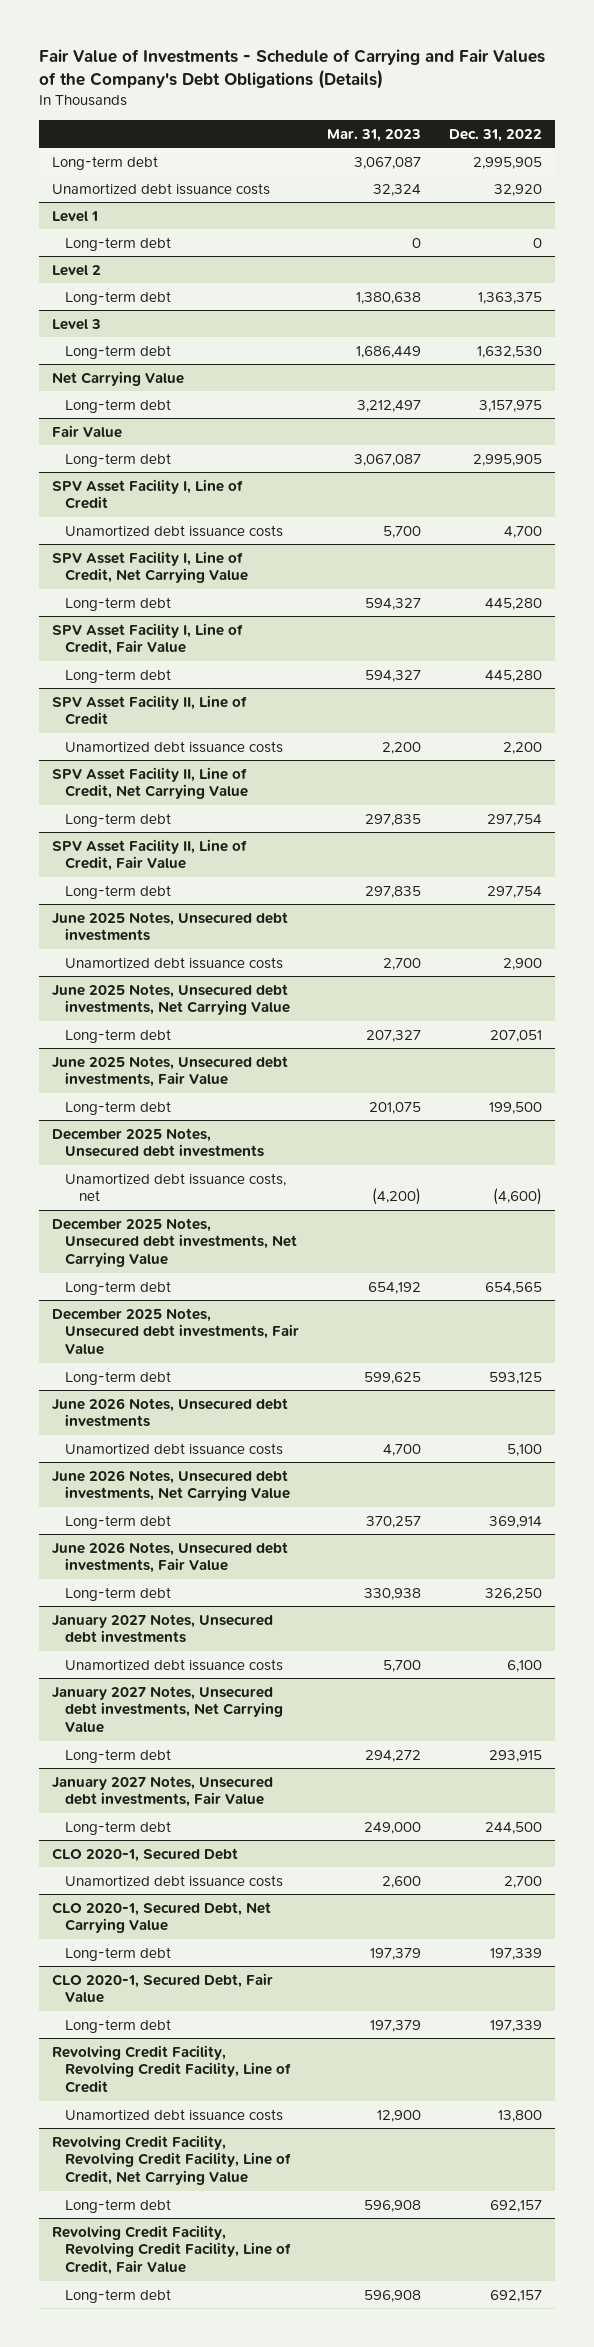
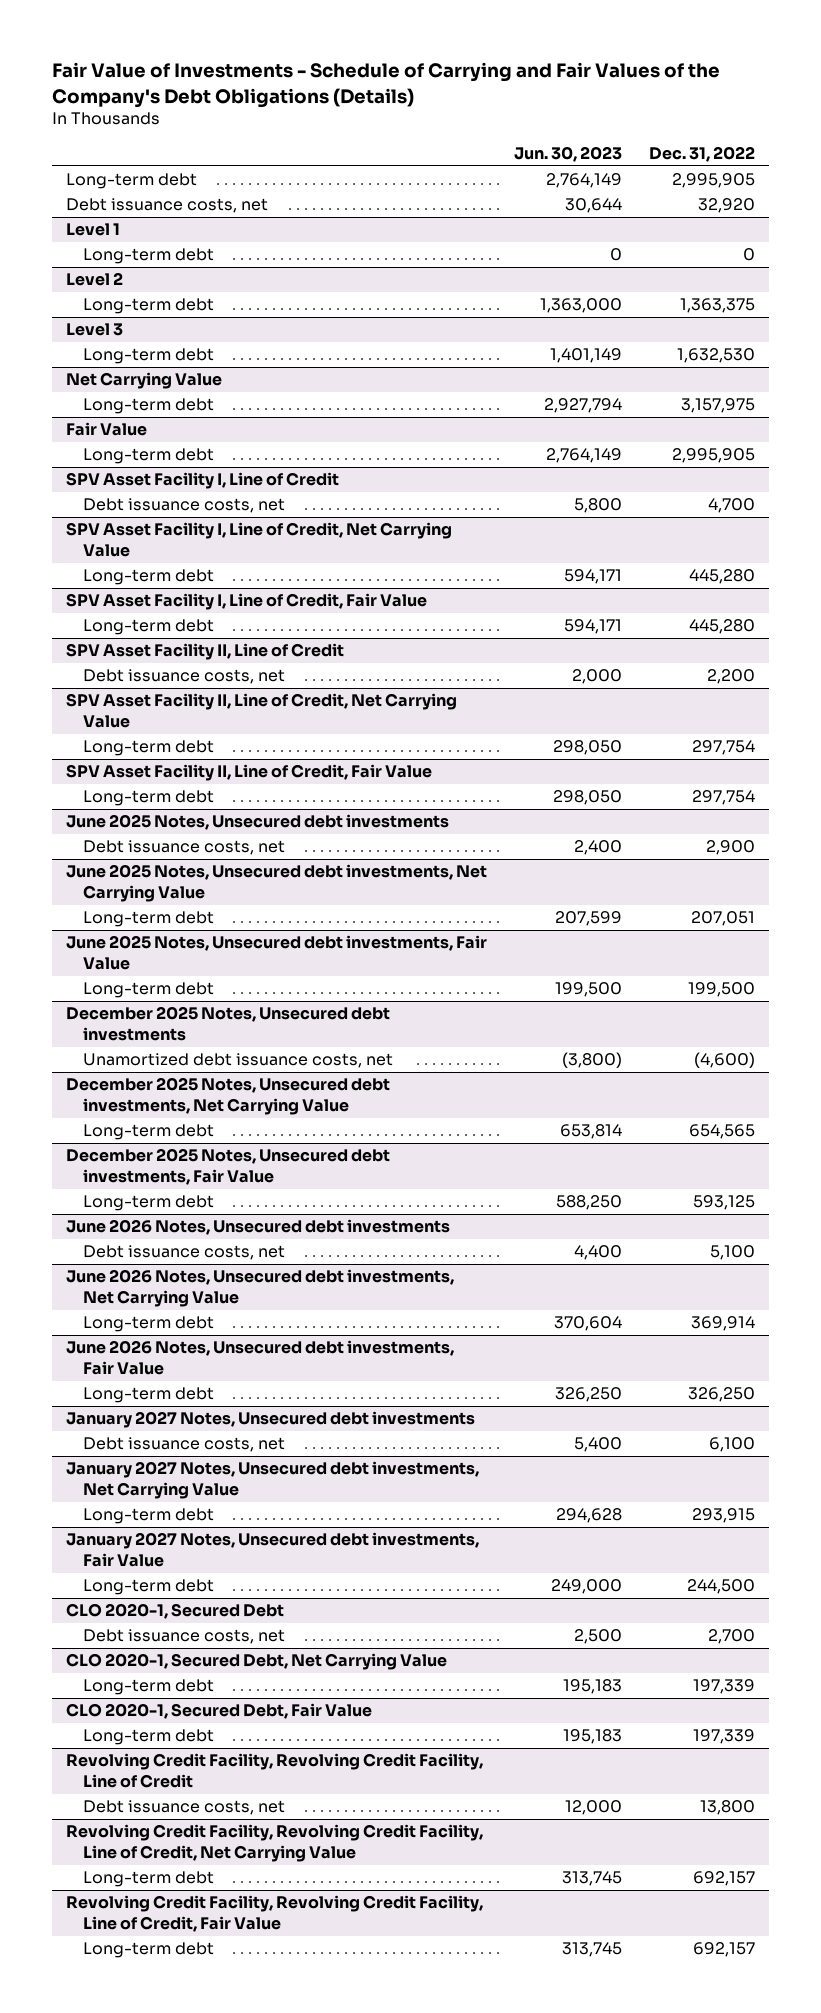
- | Mar. 31, 2023 | Dec. 31, 2022
+ | Jun. 30, 2023 | Dec. 31, 2022
- Unamortized debt issuance costs | 32,324 | 32,920
+ Debt issuance costs, net | 30,644 | 32,920
@ SPV Asset Facility I, Line of Credit
- Unamortized debt issuance costs | 5,700 | 4,700
+ Debt issuance costs, net | 5,800 | 4,700
@ SPV Asset Facility II, Line of Credit
- Unamortized debt issuance costs | 2,200 | 2,200
+ Debt issuance costs, net | 2,000 | 2,200
@ June 2025 Notes, Unsecured debt investments
- Unamortized debt issuance costs | 2,700 | 2,900
+ Debt issuance costs, net | 2,400 | 2,900
@ June 2026 Notes, Unsecured debt investments
- Unamortized debt issuance costs | 4,700 | 5,100
+ Debt issuance costs, net | 4,400 | 5,100
@ January 2027 Notes, Unsecured debt investments
- Unamortized debt issuance costs | 5,700 | 6,100
+ Debt issuance costs, net | 5,400 | 6,100
@ CLO 2020-1, Secured Debt
- Unamortized debt issuance costs | 2,600 | 2,700
+ Debt issuance costs, net | 2,500 | 2,700
@ Revolving Credit Facility, Revolving Credit Facility, Line of Credit
- Unamortized debt issuance costs | 12,900 | 13,800
+ Debt issuance costs, net | 12,000 | 13,800

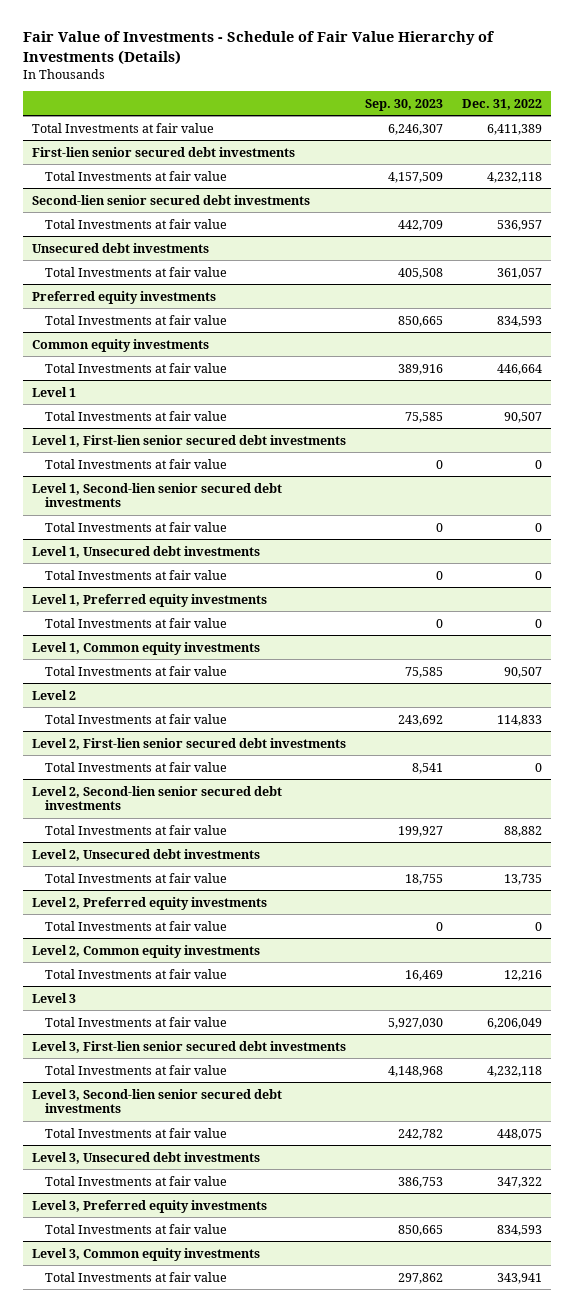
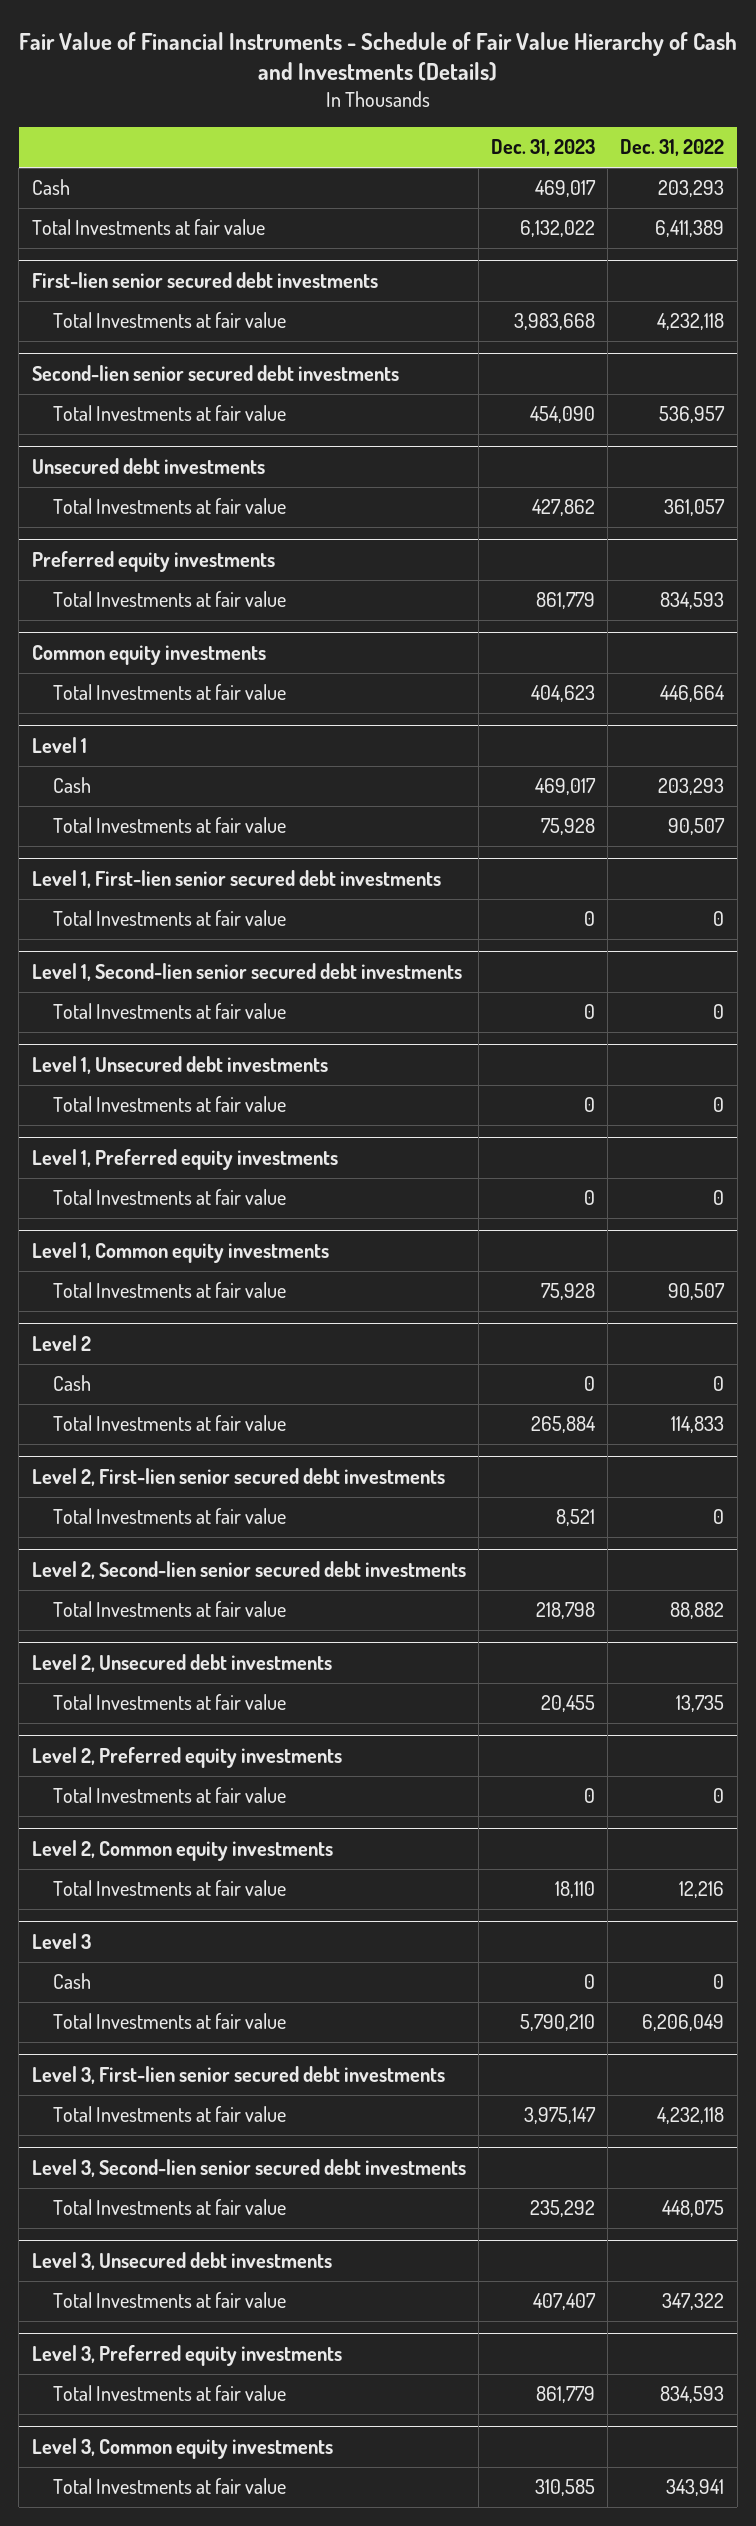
- Fair Value of Investments - Schedule of Fair Value Hierarchy of Investments (Details)
+ Fair Value of Financial Instruments - Schedule of Fair Value Hierarchy of Cash and Investments (Details)
- | Sep. 30, 2023 | Dec. 31, 2022
+ | Dec. 31, 2023 | Dec. 31, 2022
+ Cash | 469,017 | 203,293
@ Level 1
+ Cash | 469,017 | 203,293
@ Level 2
+ Cash | 0 | 0
@ Level 3
+ Cash | 0 | 0

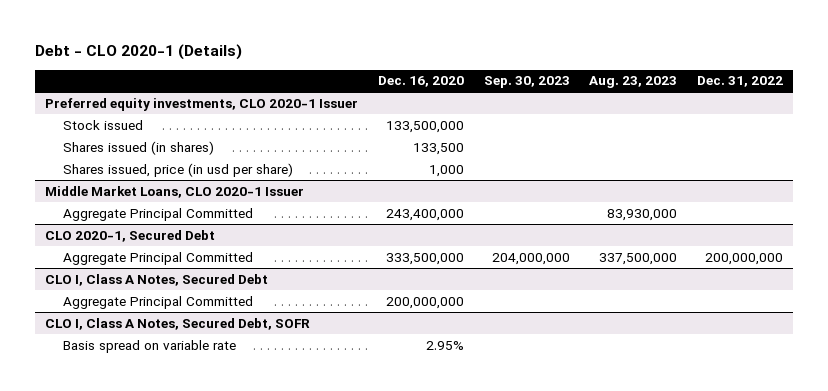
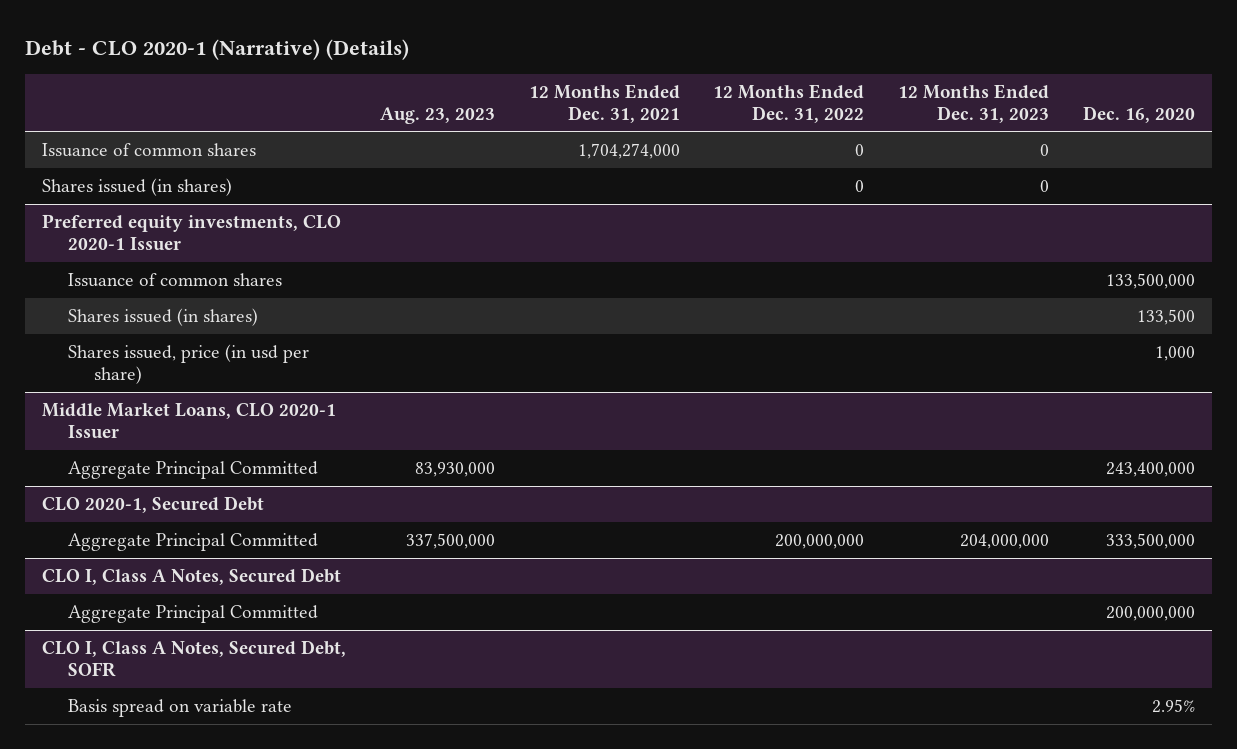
- Debt - CLO 2020-1 (Details)
+ Debt - CLO 2020-1 (Narrative) (Details)
- | Dec. 16, 2020 | Sep. 30, 2023 | Aug. 23, 2023 | Dec. 31, 2022
+ | Aug. 23, 2023 | 12 Months Ended Dec. 31, 2021 | 12 Months Ended Dec. 31, 2022 | 12 Months Ended Dec. 31, 2023 | Dec. 16, 2020
+ Issuance of common shares | | 1,704,274,000 | 0 | 0 |
+ Shares issued (in shares) | | | 0 | 0 |
@ Preferred equity investments, CLO 2020-1 Issuer
- Stock issued | 133,500,000 | | |
+ Issuance of common shares | | | | | 133,500,000

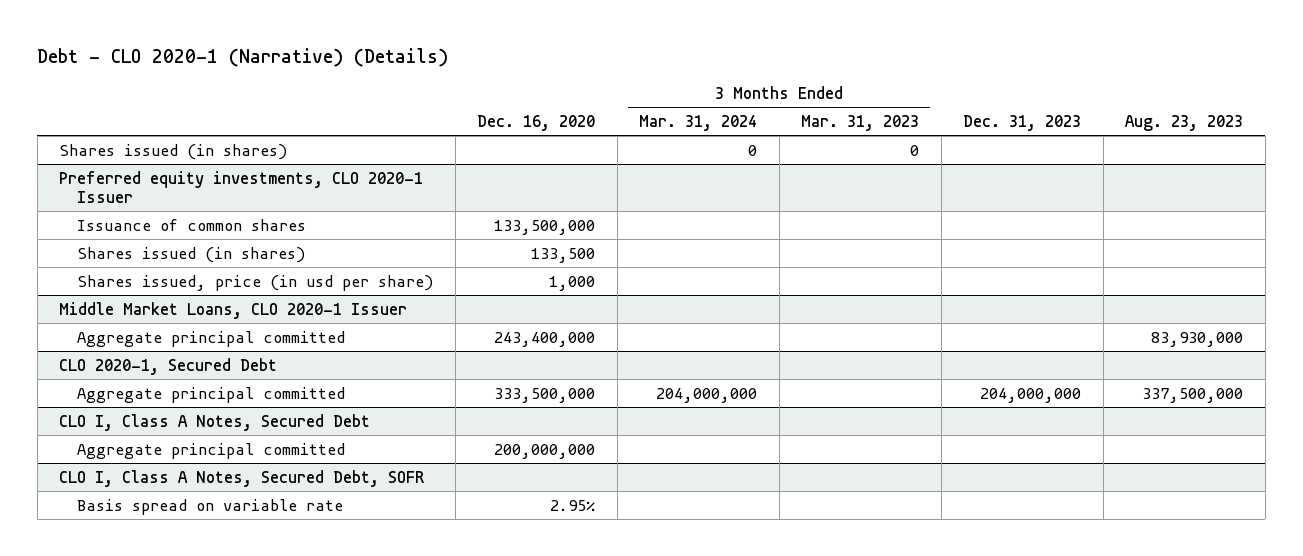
- | Aug. 23, 2023 | 12 Months Ended Dec. 31, 2021 | 12 Months Ended Dec. 31, 2022 | 12 Months Ended Dec. 31, 2023 | Dec. 16, 2020
+ | Dec. 16, 2020 | 3 Months Ended Mar. 31, 2024 | 3 Months Ended Mar. 31, 2023 | Dec. 31, 2023 | Aug. 23, 2023
- Issuance of common shares | | 1,704,274,000 | 0 | 0 |
@ Middle Market Loans, CLO 2020-1 Issuer
- Aggregate Principal Committed | 83,930,000 | | | | 243,400,000
+ Aggregate principal committed | 243,400,000 | | | | 83,930,000
@ CLO 2020-1, Secured Debt
- Aggregate Principal Committed | 337,500,000 | | 200,000,000 | 204,000,000 | 333,500,000
+ Aggregate principal committed | 333,500,000 | 204,000,000 | | 204,000,000 | 337,500,000
@ CLO I, Class A Notes, Secured Debt
- Aggregate Principal Committed | | | | | 200,000,000
+ Aggregate principal committed | 200,000,000 | | | |

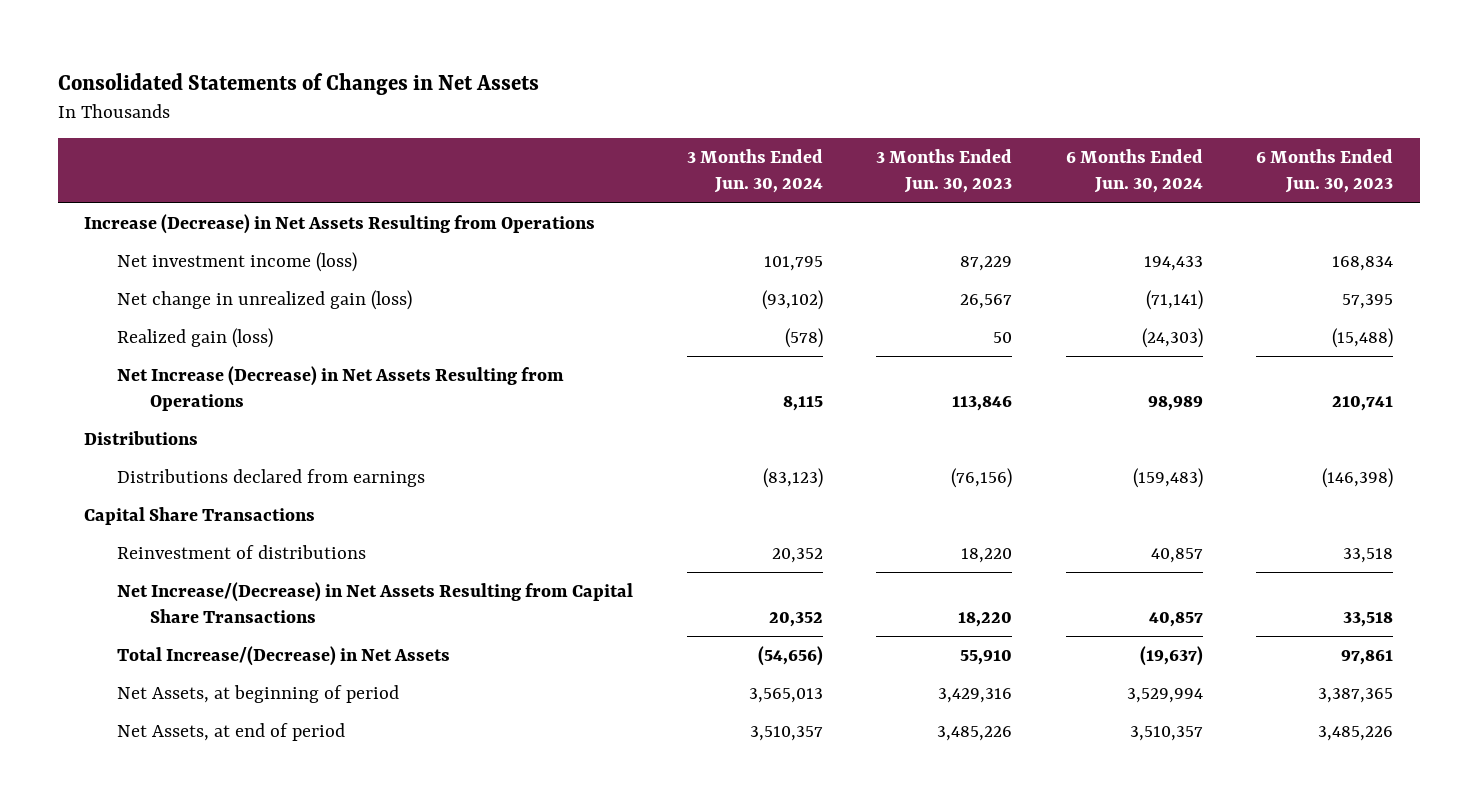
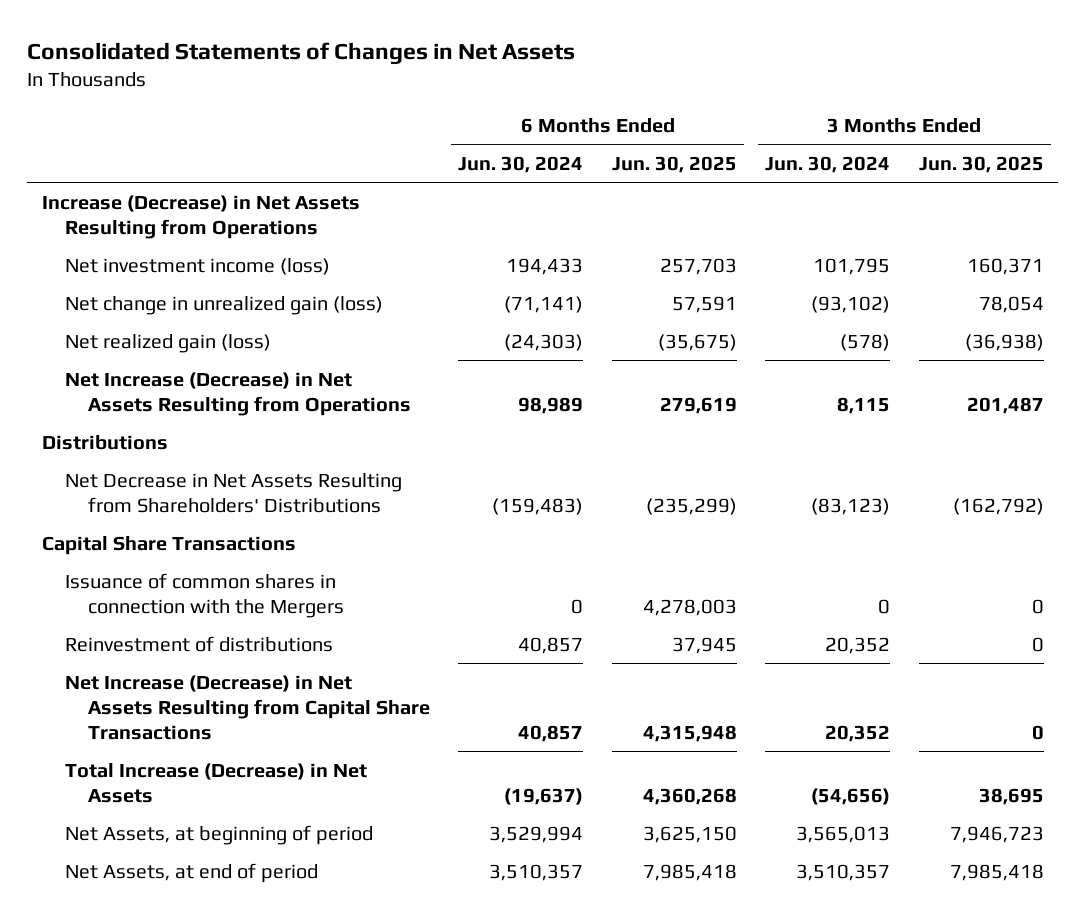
- | 3 Months Ended Jun. 30, 2024 | 3 Months Ended Jun. 30, 2023 | 6 Months Ended Jun. 30, 2024 | 6 Months Ended Jun. 30, 2023
+ | 6 Months Ended Jun. 30, 2024 | 6 Months Ended Jun. 30, 2025 | 3 Months Ended Jun. 30, 2024 | 3 Months Ended Jun. 30, 2025
- Realized gain (loss) | (578) | 50 | (24,303) | (15,488)
+ Net realized gain (loss) | (24,303) | (35,675) | (578) | (36,938)
- Distributions declared from earnings | (83,123) | (76,156) | (159,483) | (146,398)
+ Net Decrease in Net Assets Resulting from Shareholders' Distributions | (159,483) | (235,299) | (83,123) | (162,792)
+ Issuance of common shares in connection with the Mergers | 0 | 4,278,003 | 0 | 0
- Net Increase/(Decrease) in Net Assets Resulting from Capital Share Transactions | 20,352 | 18,220 | 40,857 | 33,518
- Total Increase/(Decrease) in Net Assets | (54,656) | 55,910 | (19,637) | 97,861
+ Net Increase (Decrease) in Net Assets Resulting from Capital Share Transactions | 40,857 | 4,315,948 | 20,352 | 0
+ Total Increase (Decrease) in Net Assets | (19,637) | 4,360,268 | (54,656) | 38,695

